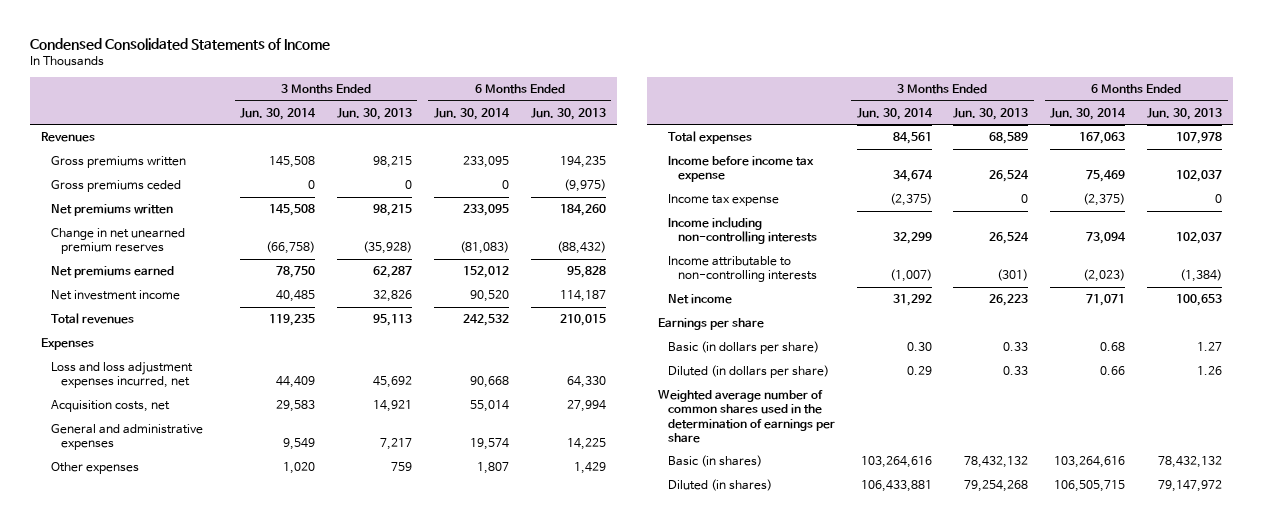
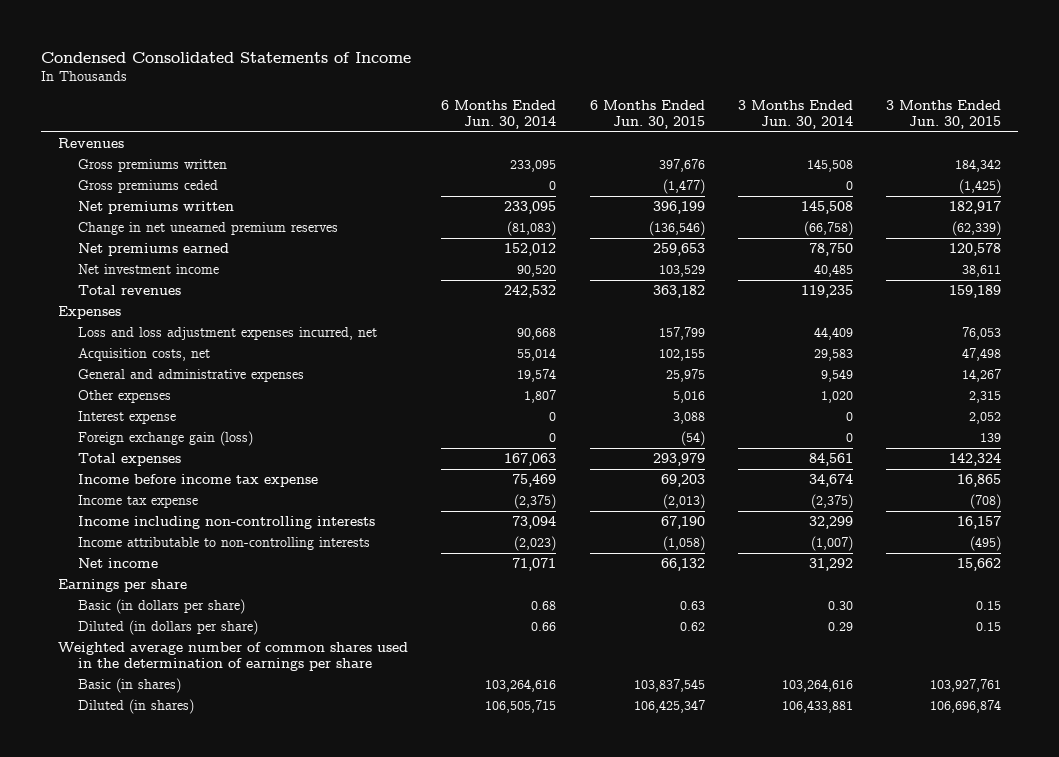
- | 3 Months Ended Jun. 30, 2014 | 3 Months Ended Jun. 30, 2013 | 6 Months Ended Jun. 30, 2014 | 6 Months Ended Jun. 30, 2013
+ | 6 Months Ended Jun. 30, 2014 | 6 Months Ended Jun. 30, 2015 | 3 Months Ended Jun. 30, 2014 | 3 Months Ended Jun. 30, 2015
+ Interest expense | 0 | 3,088 | 0 | 2,052
+ Foreign exchange gain (loss) | 0 | (54) | 0 | 139

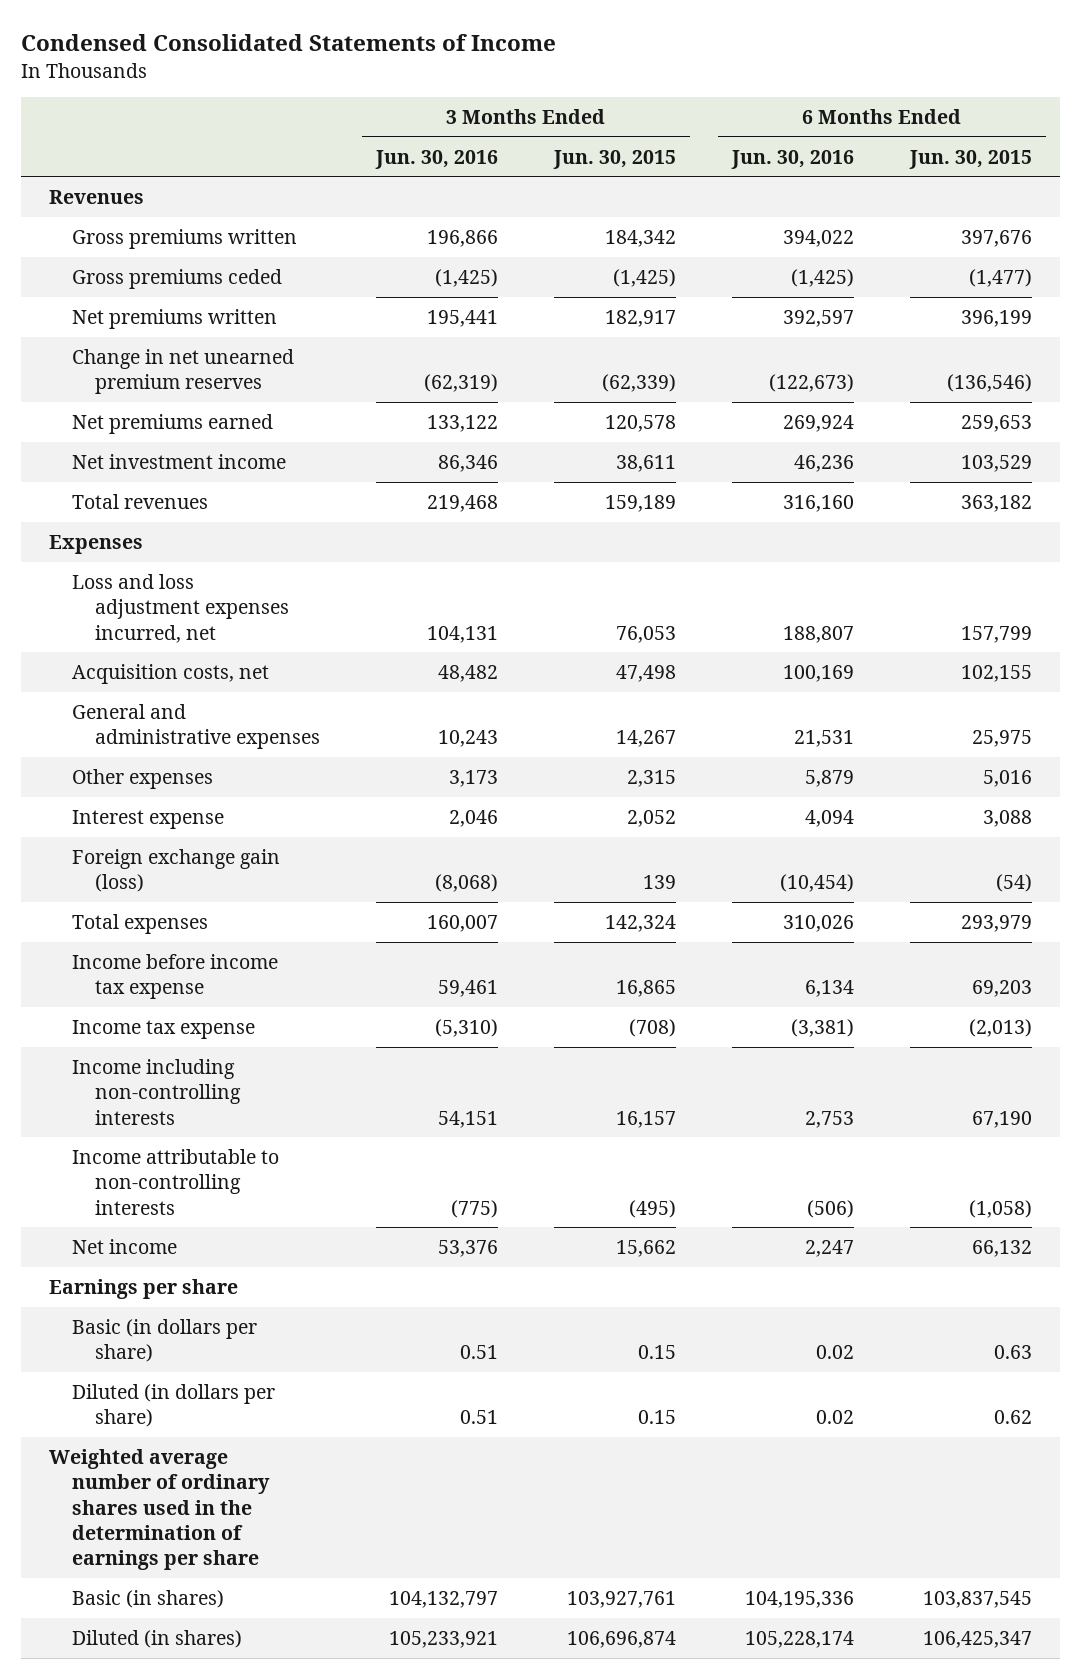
- | 6 Months Ended Jun. 30, 2014 | 6 Months Ended Jun. 30, 2015 | 3 Months Ended Jun. 30, 2014 | 3 Months Ended Jun. 30, 2015
+ | 3 Months Ended Jun. 30, 2016 | 3 Months Ended Jun. 30, 2015 | 6 Months Ended Jun. 30, 2016 | 6 Months Ended Jun. 30, 2015
- Weighted average number of common shares used in the determination of earnings per share
+ Weighted average number of ordinary shares used in the determination of earnings per share

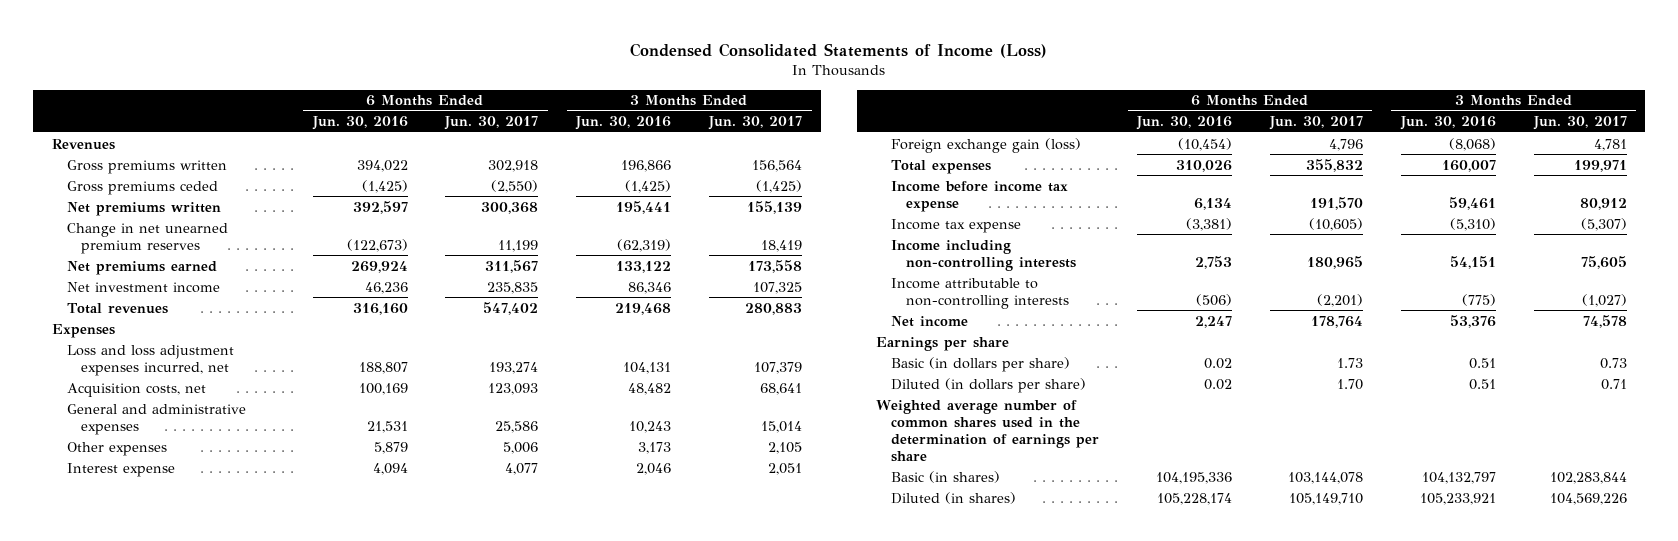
- Condensed Consolidated Statements of Income
+ Condensed Consolidated Statements of Income (Loss)
- | 3 Months Ended Jun. 30, 2016 | 3 Months Ended Jun. 30, 2015 | 6 Months Ended Jun. 30, 2016 | 6 Months Ended Jun. 30, 2015
+ | 6 Months Ended Jun. 30, 2016 | 6 Months Ended Jun. 30, 2017 | 3 Months Ended Jun. 30, 2016 | 3 Months Ended Jun. 30, 2017
- Weighted average number of ordinary shares used in the determination of earnings per share
+ Weighted average number of common shares used in the determination of earnings per share

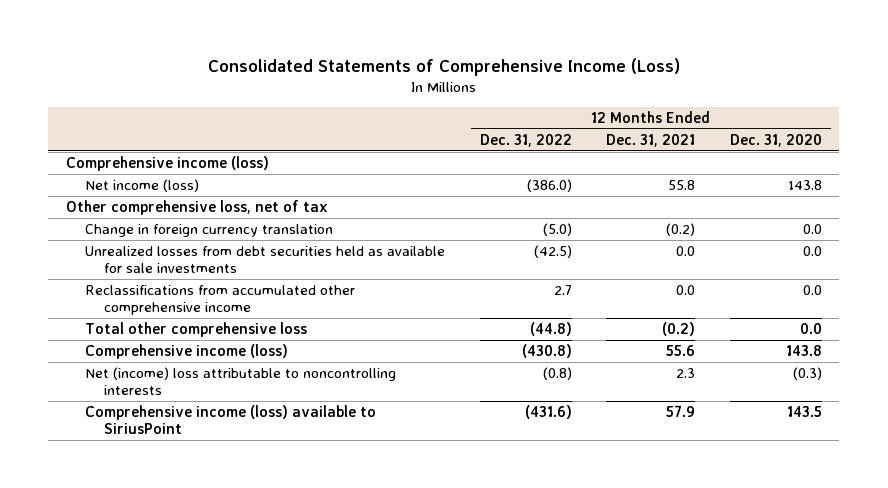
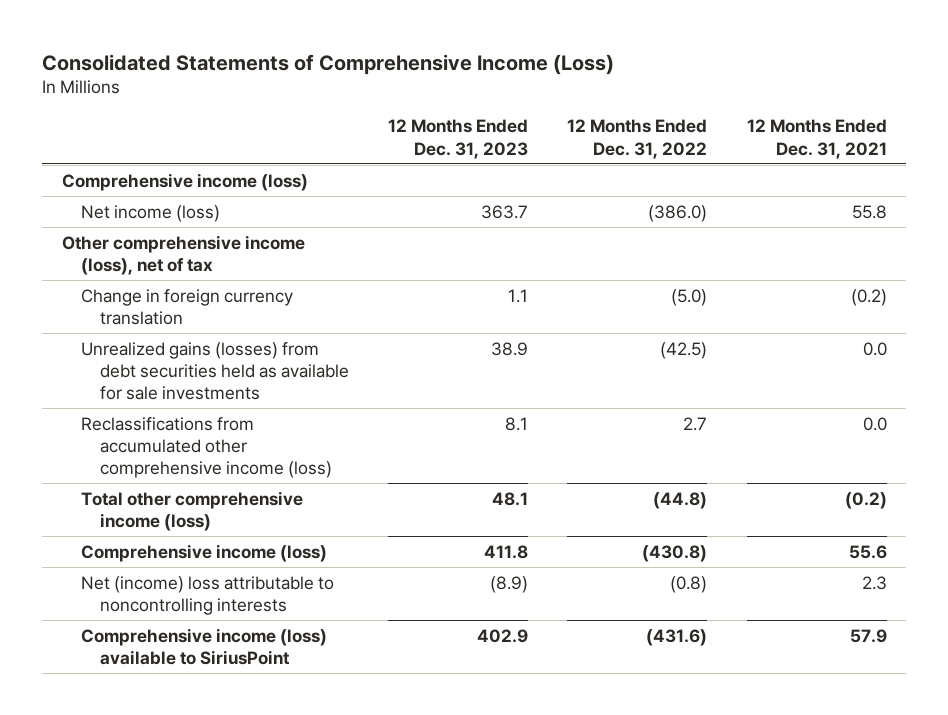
- | 12 Months Ended Dec. 31, 2022 | 12 Months Ended Dec. 31, 2021 | 12 Months Ended Dec. 31, 2020
+ | 12 Months Ended Dec. 31, 2023 | 12 Months Ended Dec. 31, 2022 | 12 Months Ended Dec. 31, 2021
- Other comprehensive loss, net of tax
+ Other comprehensive income (loss), net of tax
- Unrealized losses from debt securities held as available for sale investments | (42.5) | 0.0 | 0.0
- Reclassifications from accumulated other comprehensive income | 2.7 | 0.0 | 0.0
- Total other comprehensive loss | (44.8) | (0.2) | 0.0
+ Unrealized gains (losses) from debt securities held as available for sale investments | 38.9 | (42.5) | 0.0
+ Reclassifications from accumulated other comprehensive income (loss) | 8.1 | 2.7 | 0.0
+ Total other comprehensive income (loss) | 48.1 | (44.8) | (0.2)

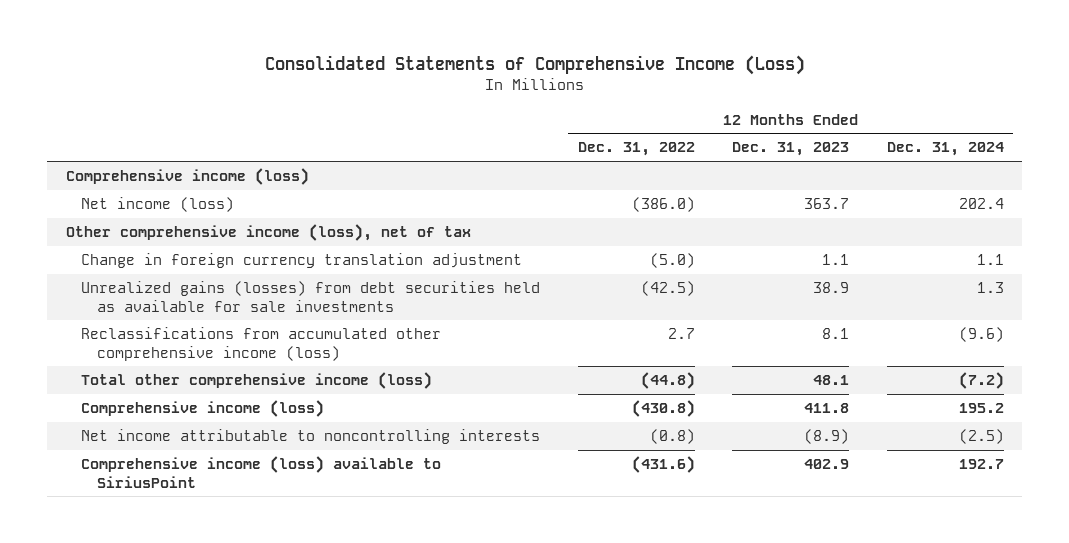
- | 12 Months Ended Dec. 31, 2023 | 12 Months Ended Dec. 31, 2022 | 12 Months Ended Dec. 31, 2021
+ | 12 Months Ended Dec. 31, 2022 | 12 Months Ended Dec. 31, 2023 | 12 Months Ended Dec. 31, 2024
- Change in foreign currency translation | 1.1 | (5.0) | (0.2)
+ Change in foreign currency translation adjustment | (5.0) | 1.1 | 1.1
- Net (income) loss attributable to noncontrolling interests | (8.9) | (0.8) | 2.3
+ Net income attributable to noncontrolling interests | (0.8) | (8.9) | (2.5)

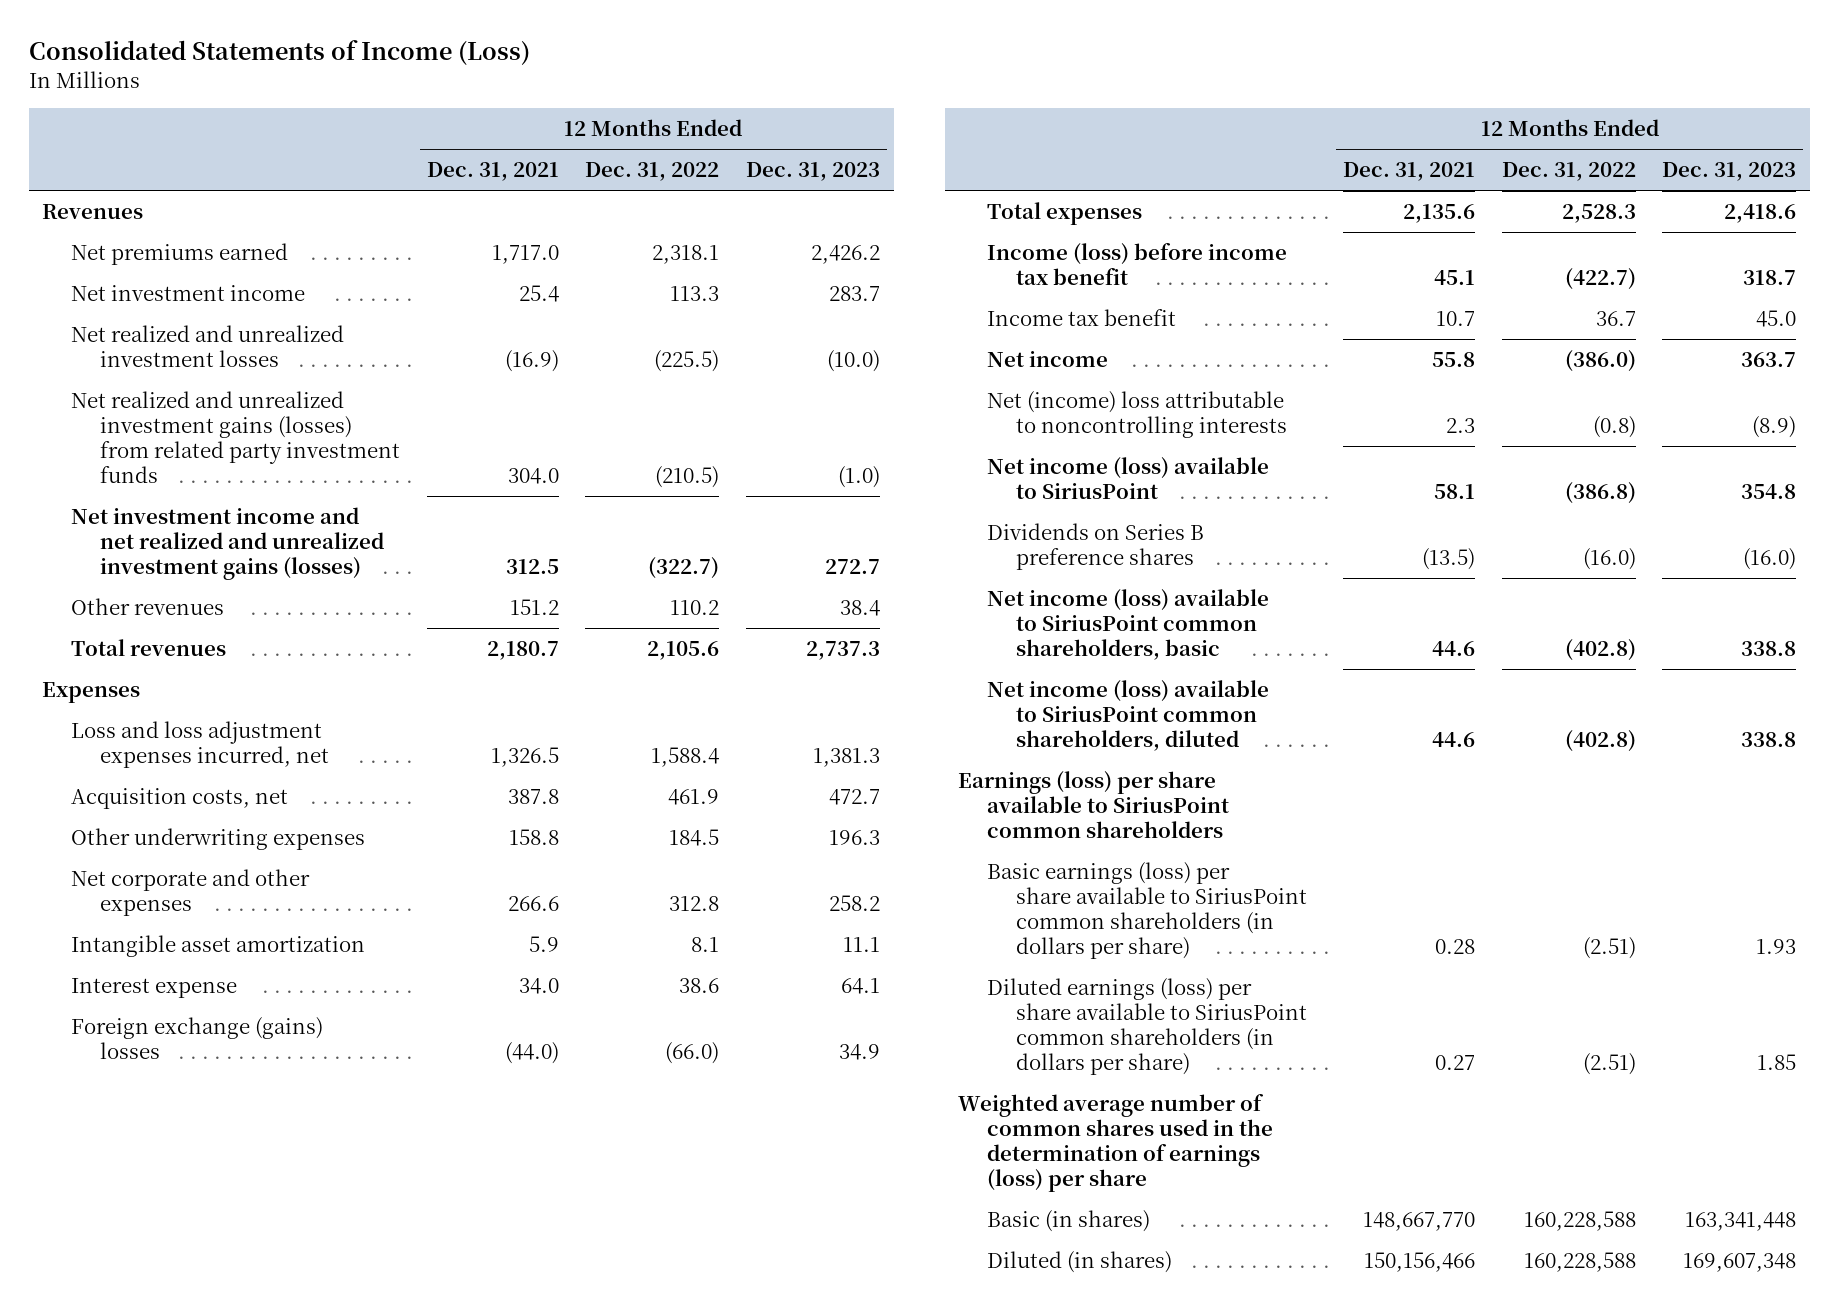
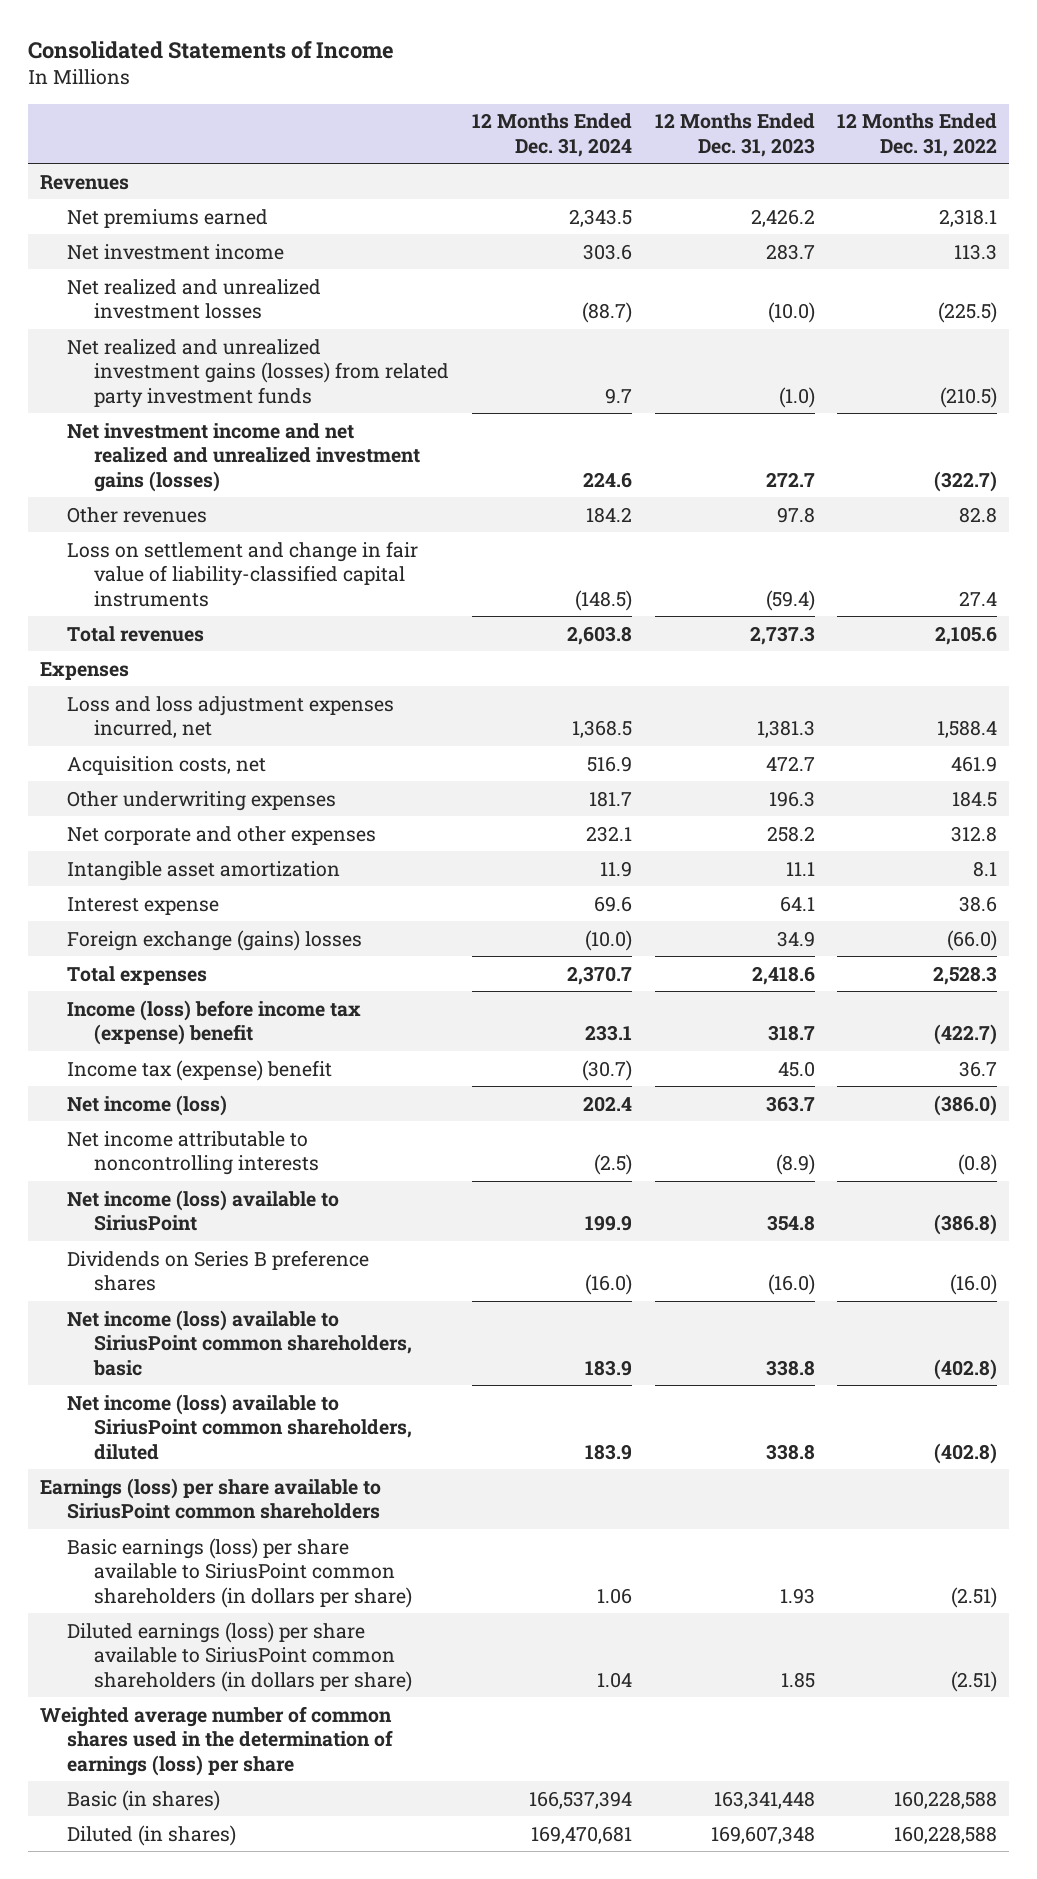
- Consolidated Statements of Income (Loss)
+ Consolidated Statements of Income
- | 12 Months Ended Dec. 31, 2021 | 12 Months Ended Dec. 31, 2022 | 12 Months Ended Dec. 31, 2023
+ | 12 Months Ended Dec. 31, 2024 | 12 Months Ended Dec. 31, 2023 | 12 Months Ended Dec. 31, 2022
- Other revenues | 151.2 | 110.2 | 38.4
+ Other revenues | 184.2 | 97.8 | 82.8
+ Loss on settlement and change in fair value of liability-classified capital instruments | (148.5) | (59.4) | 27.4
- Income (loss) before income tax benefit | 45.1 | (422.7) | 318.7
- Income tax benefit | 10.7 | 36.7 | 45.0
- Net income | 55.8 | (386.0) | 363.7
- Net (income) loss attributable to noncontrolling interests | 2.3 | (0.8) | (8.9)
+ Income (loss) before income tax (expense) benefit | 233.1 | 318.7 | (422.7)
+ Income tax (expense) benefit | (30.7) | 45.0 | 36.7
+ Net income (loss) | 202.4 | 363.7 | (386.0)
+ Net income attributable to noncontrolling interests | (2.5) | (8.9) | (0.8)

